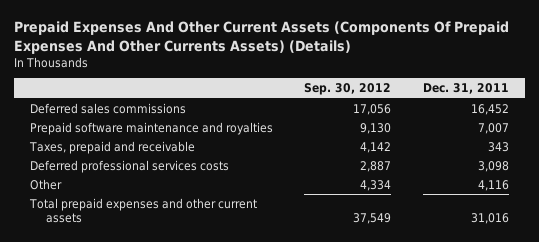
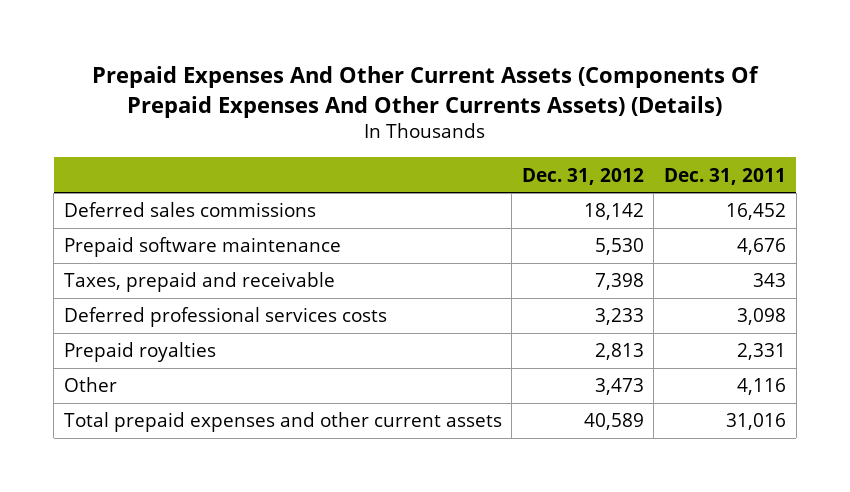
- | Sep. 30, 2012 | Dec. 31, 2011
+ | Dec. 31, 2012 | Dec. 31, 2011
- Prepaid software maintenance and royalties | 9,130 | 7,007
+ Prepaid software maintenance | 5,530 | 4,676
+ Prepaid royalties | 2,813 | 2,331

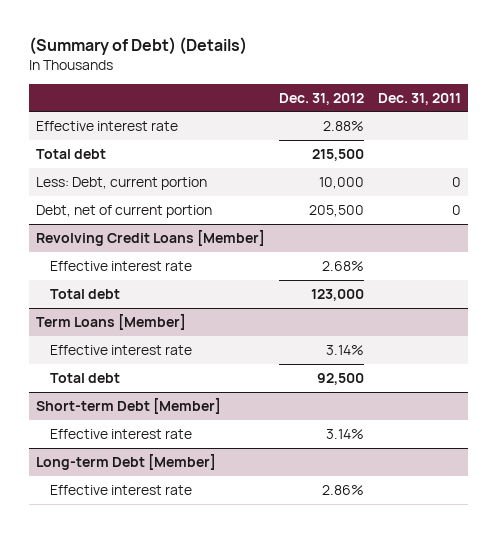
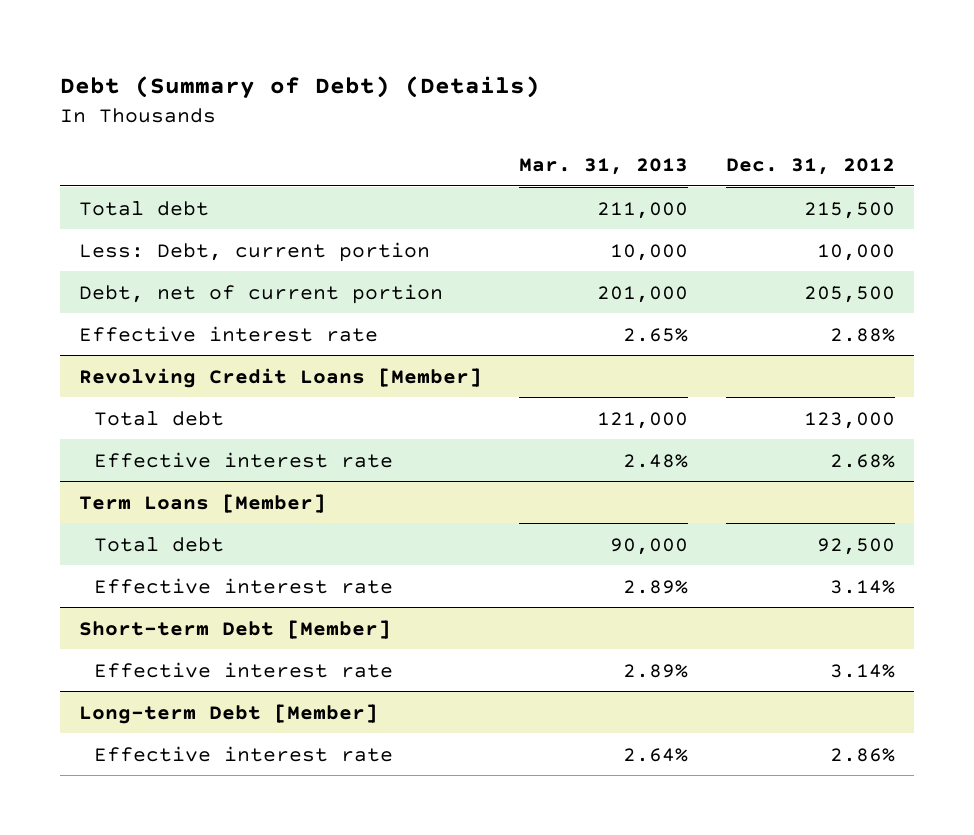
- (Summary of Debt) (Details)
+ Debt (Summary of Debt) (Details)
- | Dec. 31, 2012 | Dec. 31, 2011
+ | Mar. 31, 2013 | Dec. 31, 2012
moved down: Effective interest rate | 2.65% | 2.88%
@ Revolving Credit Loans [Member]
moved down: Effective interest rate | 2.48% | 2.68%
@ Term Loans [Member]
moved down: Effective interest rate | 2.89% | 3.14%

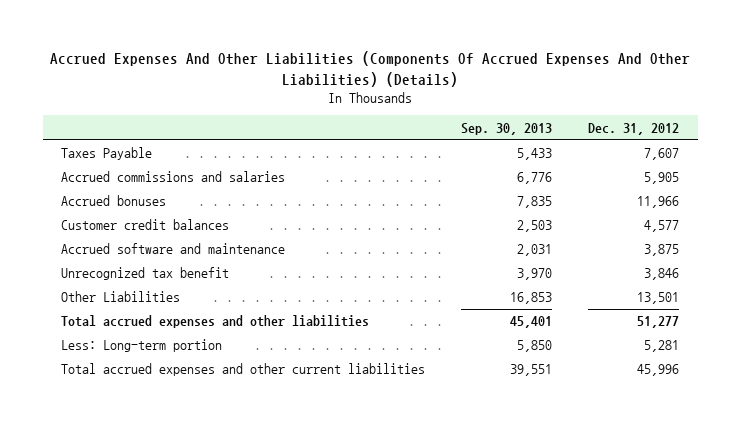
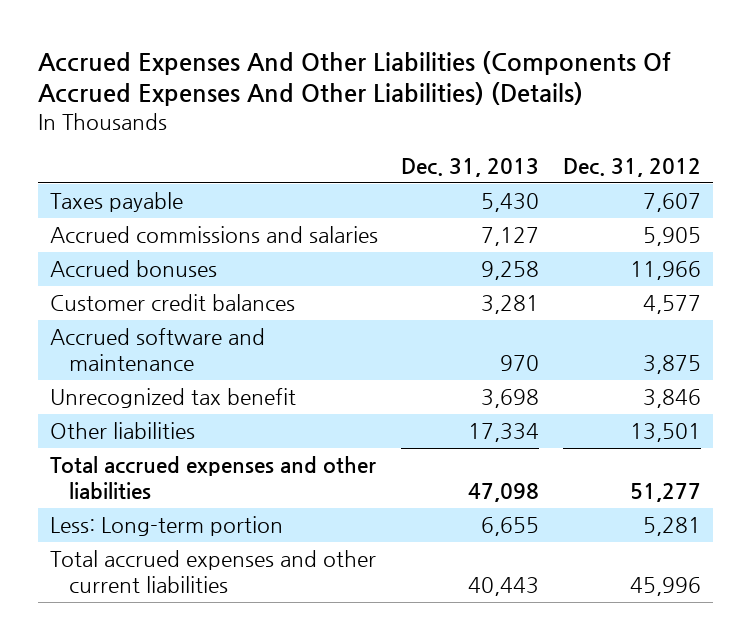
- | Sep. 30, 2013 | Dec. 31, 2012
+ | Dec. 31, 2013 | Dec. 31, 2012
- Taxes Payable | 5,433 | 7,607
+ Taxes payable | 5,430 | 7,607
- Other Liabilities | 16,853 | 13,501
+ Other liabilities | 17,334 | 13,501

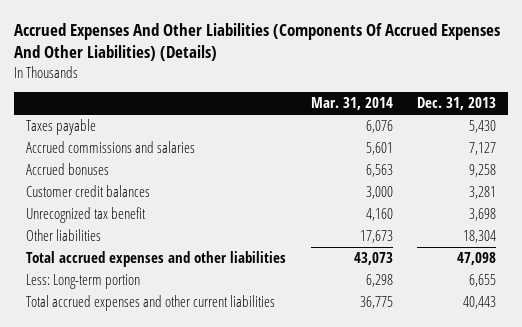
- | Dec. 31, 2013 | Dec. 31, 2012
+ | Mar. 31, 2014 | Dec. 31, 2013
- Accrued software and maintenance | 970 | 3,875
- Other liabilities | 17,334 | 13,501
+ Other liabilities | 17,673 | 18,304

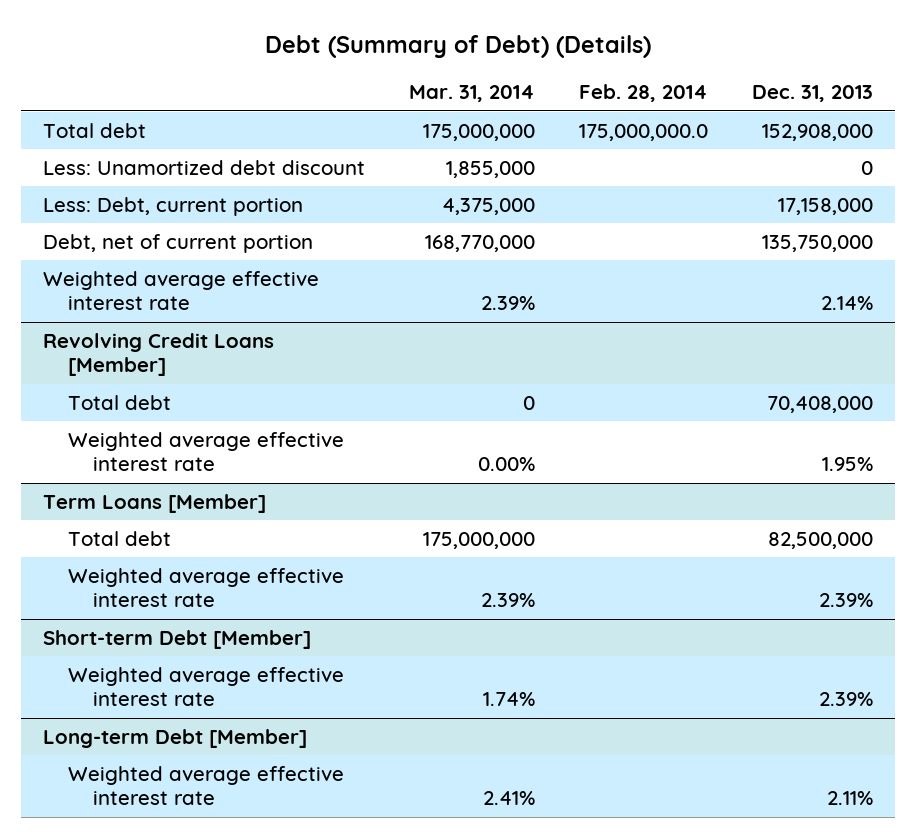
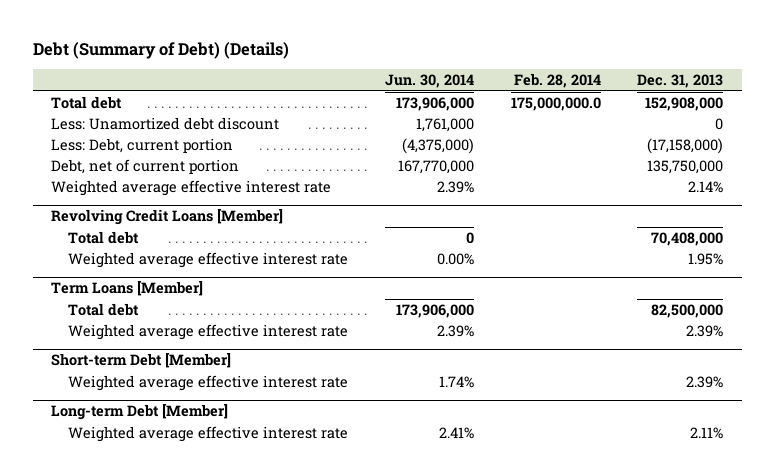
- | Mar. 31, 2014 | Feb. 28, 2014 | Dec. 31, 2013
+ | Jun. 30, 2014 | Feb. 28, 2014 | Dec. 31, 2013
- Less: Debt, current portion | 4,375,000 | | 17,158,000
+ Less: Debt, current portion | (4,375,000) | | (17,158,000)

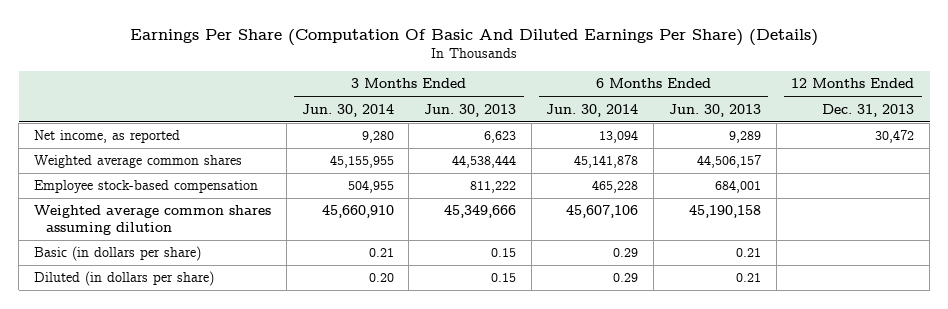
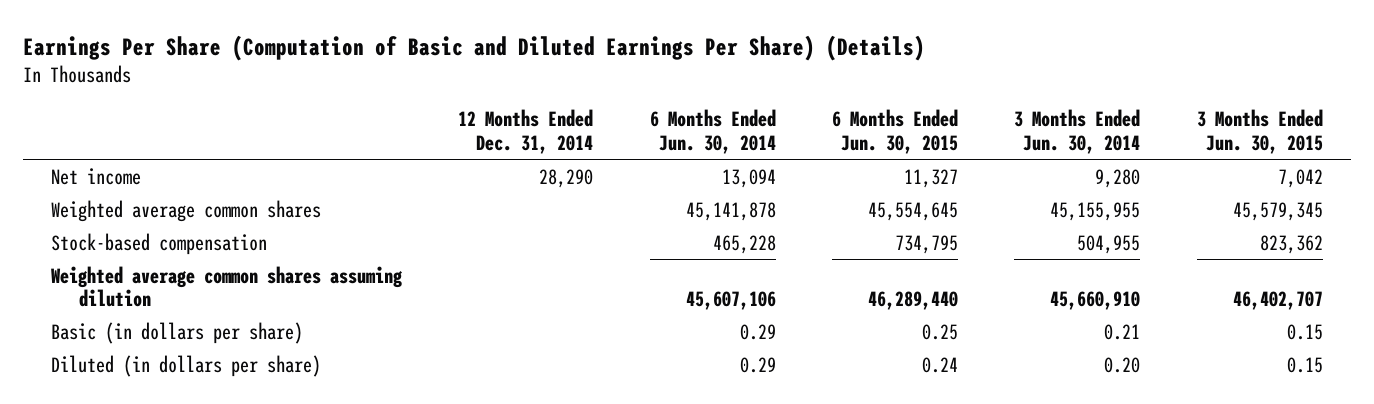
- Earnings Per Share (Computation Of Basic And Diluted Earnings Per Share) (Details)
+ Earnings Per Share (Computation of Basic and Diluted Earnings Per Share) (Details)
- | 3 Months Ended Jun. 30, 2014 | 3 Months Ended Jun. 30, 2013 | 6 Months Ended Jun. 30, 2014 | 6 Months Ended Jun. 30, 2013 | 12 Months Ended Dec. 31, 2013
+ | 12 Months Ended Dec. 31, 2014 | 6 Months Ended Jun. 30, 2014 | 6 Months Ended Jun. 30, 2015 | 3 Months Ended Jun. 30, 2014 | 3 Months Ended Jun. 30, 2015
- Net income, as reported | 9,280 | 6,623 | 13,094 | 9,289 | 30,472
+ Net income | 28,290 | 13,094 | 11,327 | 9,280 | 7,042
- Employee stock-based compensation | 504,955 | 811,222 | 465,228 | 684,001 |
+ Stock-based compensation | | 465,228 | 734,795 | 504,955 | 823,362

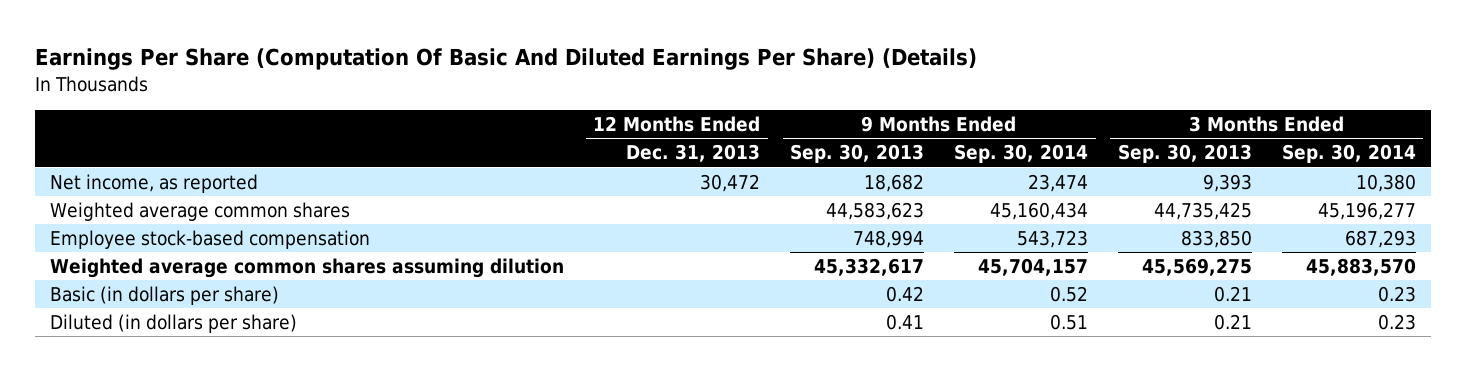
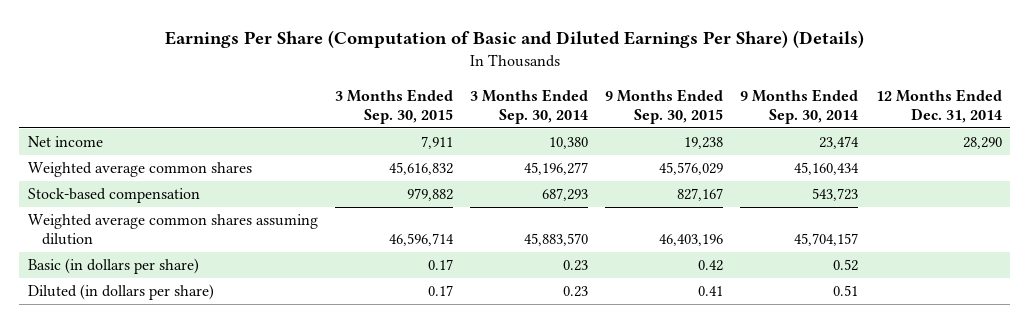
- Earnings Per Share (Computation Of Basic And Diluted Earnings Per Share) (Details)
+ Earnings Per Share (Computation of Basic and Diluted Earnings Per Share) (Details)
- | 12 Months Ended Dec. 31, 2013 | 9 Months Ended Sep. 30, 2013 | 9 Months Ended Sep. 30, 2014 | 3 Months Ended Sep. 30, 2013 | 3 Months Ended Sep. 30, 2014
+ | 3 Months Ended Sep. 30, 2015 | 3 Months Ended Sep. 30, 2014 | 9 Months Ended Sep. 30, 2015 | 9 Months Ended Sep. 30, 2014 | 12 Months Ended Dec. 31, 2014
- Net income, as reported | 30,472 | 18,682 | 23,474 | 9,393 | 10,380
+ Net income | 7,911 | 10,380 | 19,238 | 23,474 | 28,290
- Employee stock-based compensation | | 748,994 | 543,723 | 833,850 | 687,293
+ Stock-based compensation | 979,882 | 687,293 | 827,167 | 543,723 |

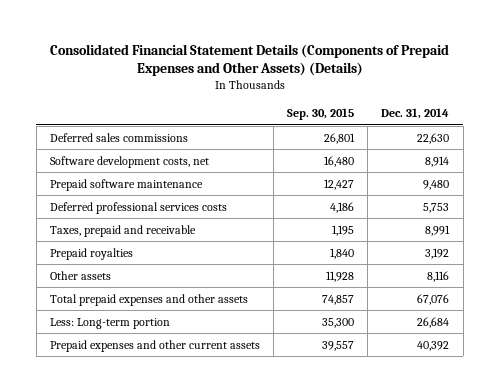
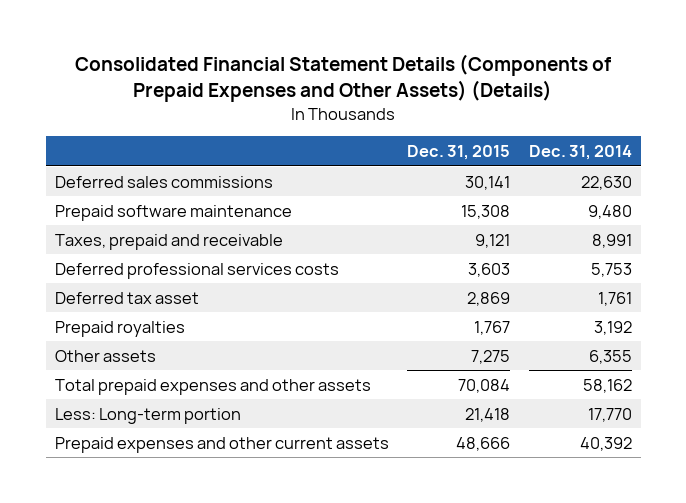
- | Sep. 30, 2015 | Dec. 31, 2014
+ | Dec. 31, 2015 | Dec. 31, 2014
- Software development costs, net | 16,480 | 8,914
moved down: Deferred professional services costs | 3,603 | 5,753
+ Deferred tax asset | 2,869 | 1,761
- Other assets | 11,928 | 8,116
- Total prepaid expenses and other assets | 74,857 | 67,076
- Less: Long-term portion | 35,300 | 26,684
+ Other assets | 7,275 | 6,355
+ Total prepaid expenses and other assets | 70,084 | 58,162
+ Less: Long-term portion | 21,418 | 17,770

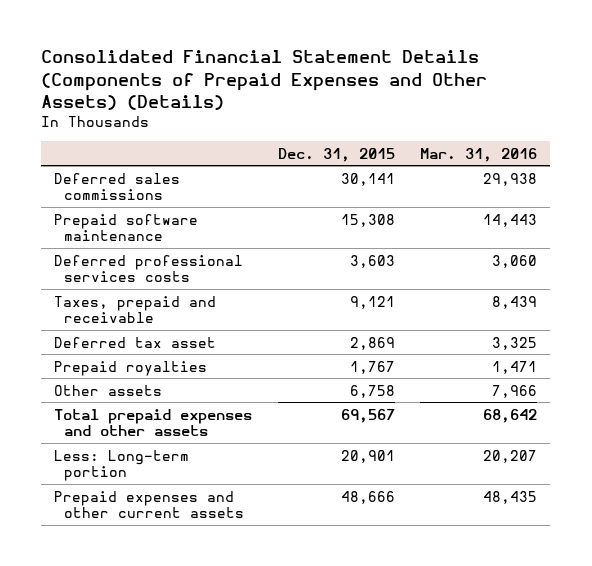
- | Dec. 31, 2015 | Dec. 31, 2014
+ | Dec. 31, 2015 | Mar. 31, 2016
moved down: Taxes, prepaid and receivable | 9,121 | 8,439
- Other assets | 7,275 | 6,355
- Total prepaid expenses and other assets | 70,084 | 58,162
- Less: Long-term portion | 21,418 | 17,770
+ Other assets | 6,758 | 7,966
+ Total prepaid expenses and other assets | 69,567 | 68,642
+ Less: Long-term portion | 20,901 | 20,207

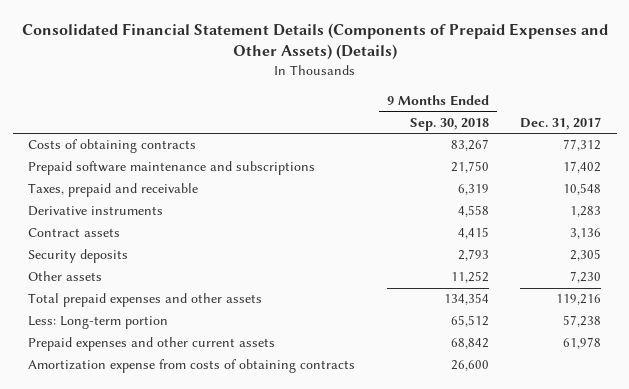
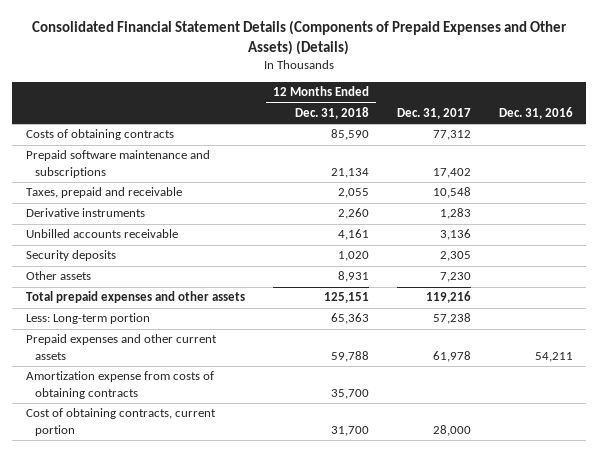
- | 9 Months Ended Sep. 30, 2018 | Dec. 31, 2017
+ | 12 Months Ended Dec. 31, 2018 | Dec. 31, 2017 | Dec. 31, 2016
- Contract assets | 4,415 | 3,136
+ Unbilled accounts receivable | 4,161 | 3,136 |
+ Cost of obtaining contracts, current portion | 31,700 | 28,000 |

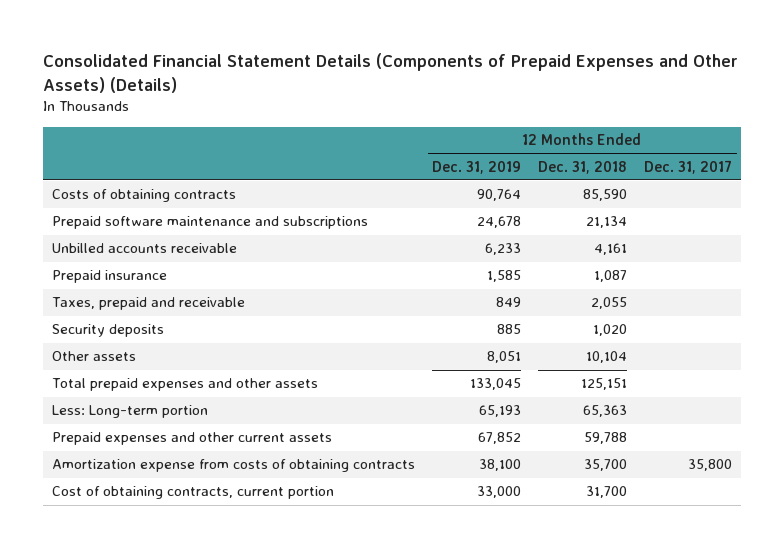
- | 12 Months Ended Dec. 31, 2018 | Dec. 31, 2017 | Dec. 31, 2016
+ | 12 Months Ended Dec. 31, 2019 | 12 Months Ended Dec. 31, 2018 | 12 Months Ended Dec. 31, 2017
- Derivative instruments | 2,260 | 1,283 |
+ Prepaid insurance | 1,585 | 1,087 |
moved down: Taxes, prepaid and receivable | 849 | 2,055 |
- Other assets | 8,931 | 7,230 |
+ Other assets | 8,051 | 10,104 |

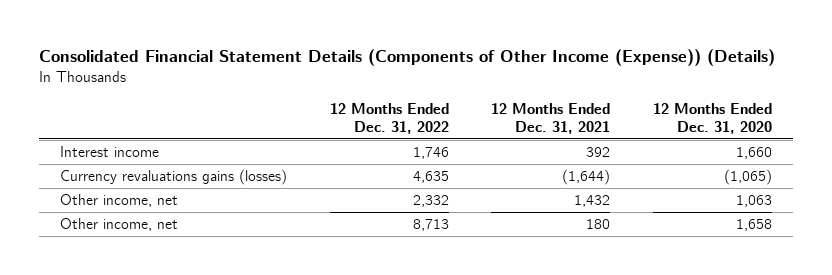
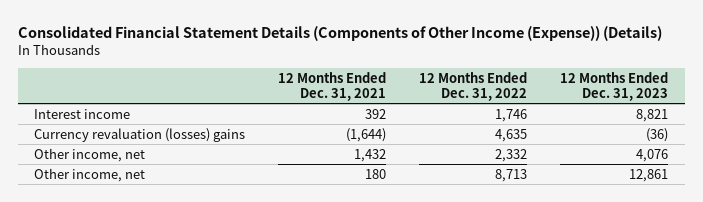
- | 12 Months Ended Dec. 31, 2022 | 12 Months Ended Dec. 31, 2021 | 12 Months Ended Dec. 31, 2020
+ | 12 Months Ended Dec. 31, 2021 | 12 Months Ended Dec. 31, 2022 | 12 Months Ended Dec. 31, 2023
- Currency revaluations gains (losses) | 4,635 | (1,644) | (1,065)
+ Currency revaluation (losses) gains | (1,644) | 4,635 | (36)

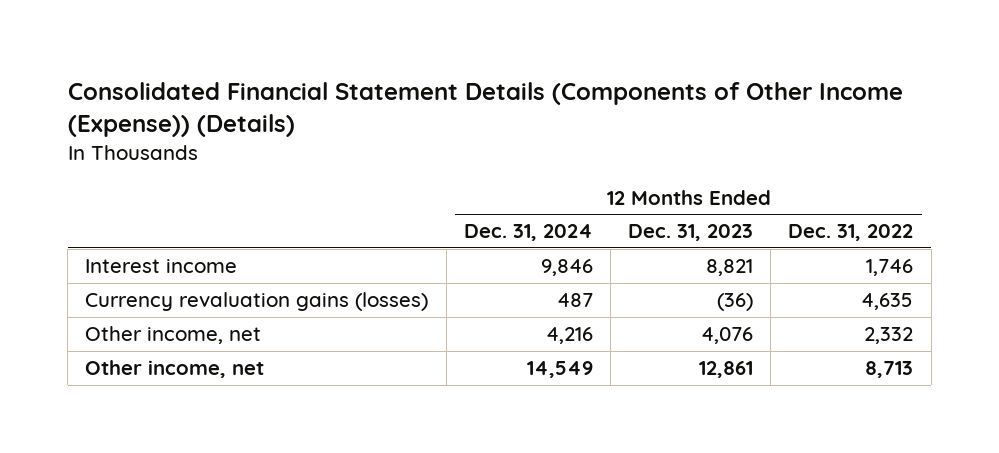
- | 12 Months Ended Dec. 31, 2021 | 12 Months Ended Dec. 31, 2022 | 12 Months Ended Dec. 31, 2023
+ | 12 Months Ended Dec. 31, 2024 | 12 Months Ended Dec. 31, 2023 | 12 Months Ended Dec. 31, 2022
- Currency revaluation (losses) gains | (1,644) | 4,635 | (36)
+ Currency revaluation gains (losses) | 487 | (36) | 4,635

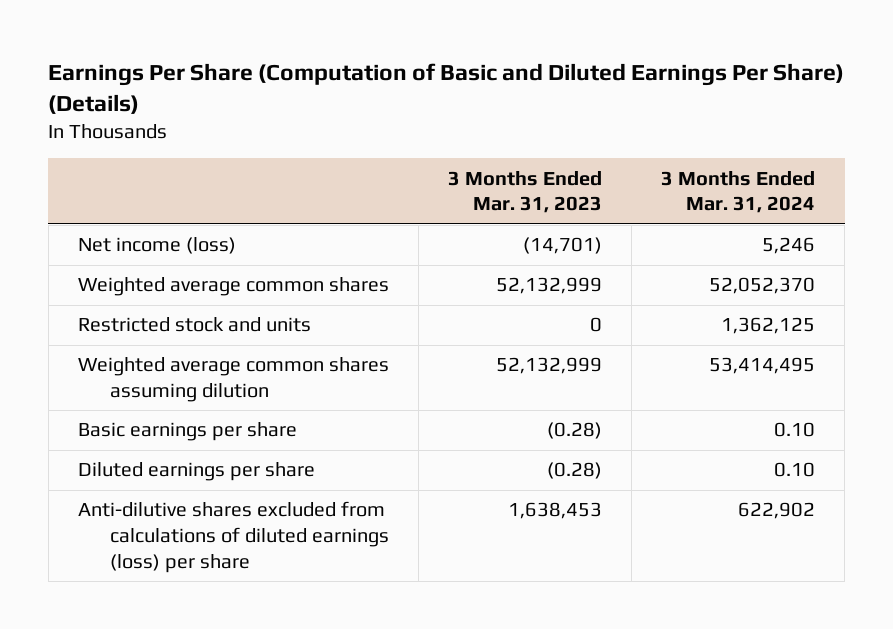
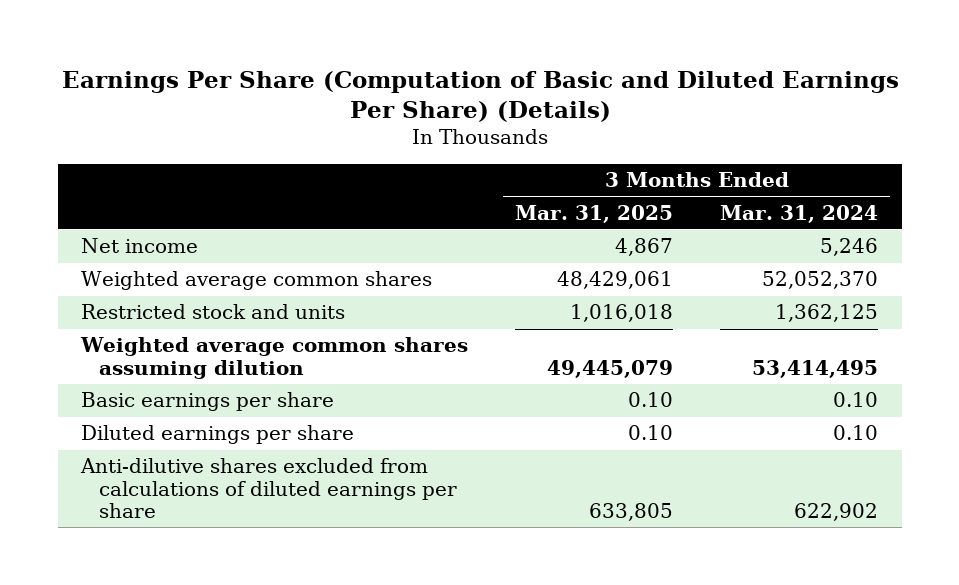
- | 3 Months Ended Mar. 31, 2023 | 3 Months Ended Mar. 31, 2024
+ | 3 Months Ended Mar. 31, 2025 | 3 Months Ended Mar. 31, 2024
- Net income (loss) | (14,701) | 5,246
+ Net income | 4,867 | 5,246
- Anti-dilutive shares excluded from calculations of diluted earnings (loss) per share | 1,638,453 | 622,902
+ Anti-dilutive shares excluded from calculations of diluted earnings per share | 633,805 | 622,902

